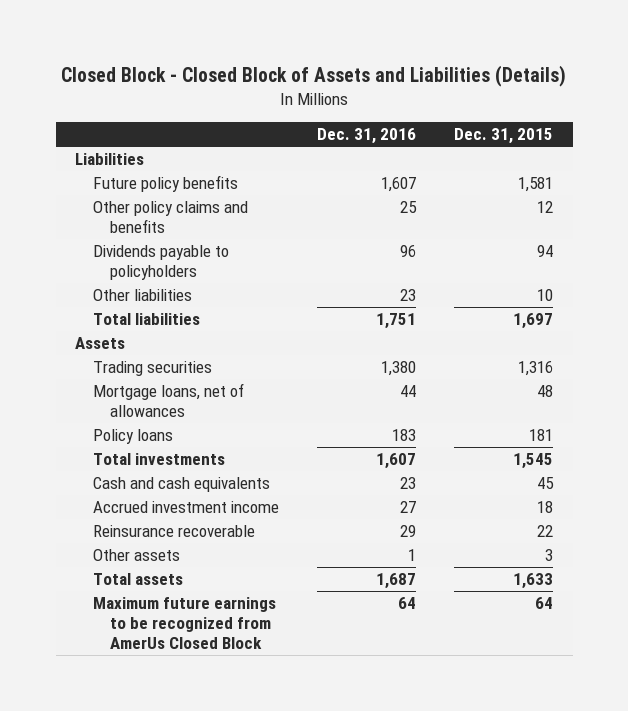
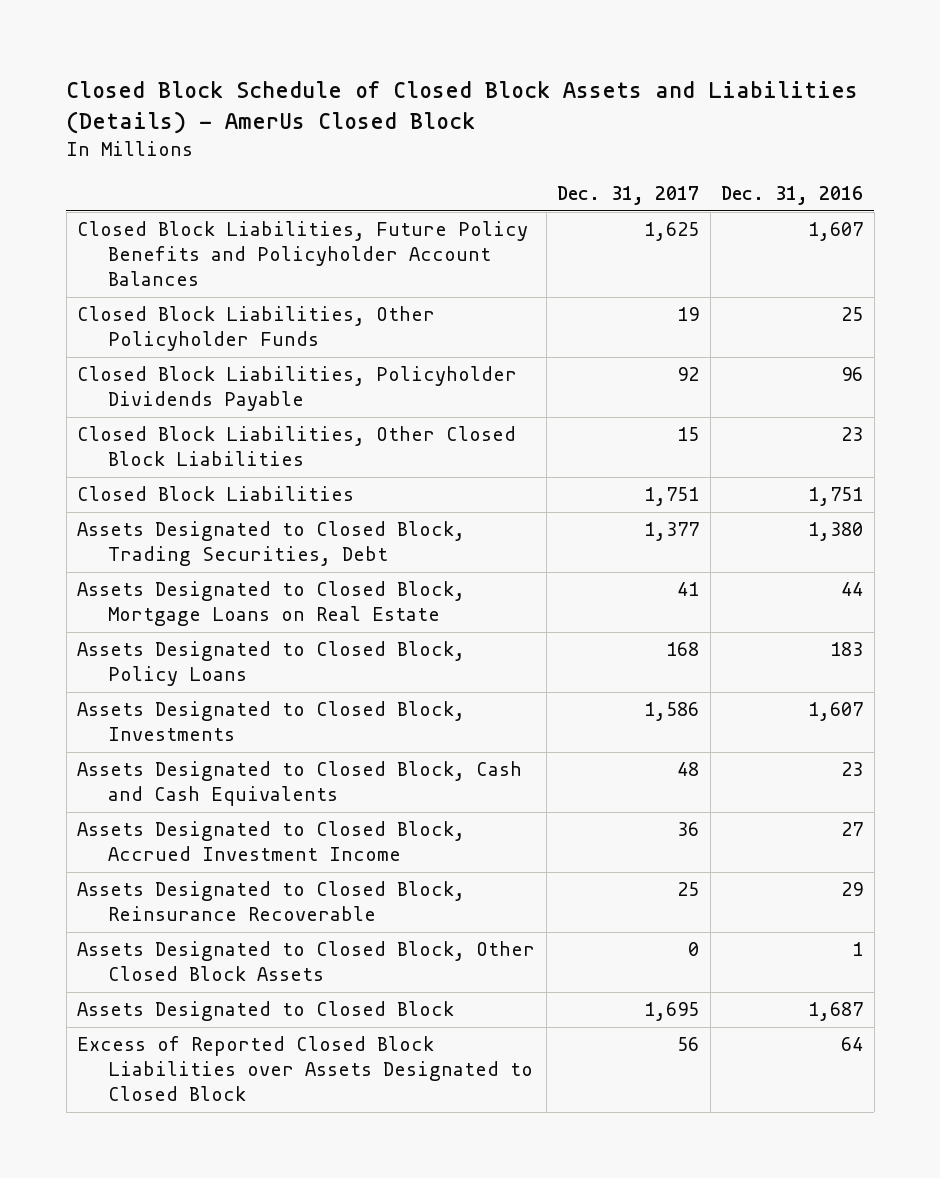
- Closed Block - Closed Block of Assets and Liabilities (Details)
+ Closed Block Schedule of Closed Block Assets and Liabilities (Details) - AmerUs Closed Block
- | Dec. 31, 2016 | Dec. 31, 2015
+ | Dec. 31, 2017 | Dec. 31, 2016
- Liabilities
- Future policy benefits | 1,607 | 1,581
- Other policy claims and benefits | 25 | 12
- Dividends payable to policyholders | 96 | 94
- Other liabilities | 23 | 10
- Total liabilities | 1,751 | 1,697
- Assets
- Trading securities | 1,380 | 1,316
- Mortgage loans, net of allowances | 44 | 48
- Policy loans | 183 | 181
- Total investments | 1,607 | 1,545
- Cash and cash equivalents | 23 | 45
- Accrued investment income | 27 | 18
- Reinsurance recoverable | 29 | 22
- Other assets | 1 | 3
- Total assets | 1,687 | 1,633
- Maximum future earnings to be recognized from AmerUs Closed Block | 64 | 64
+ Closed Block Liabilities, Future Policy Benefits and Policyholder Account Balances | 1,625 | 1,607
+ Closed Block Liabilities, Other Policyholder Funds | 19 | 25
+ Closed Block Liabilities, Policyholder Dividends Payable | 92 | 96
+ Closed Block Liabilities, Other Closed Block Liabilities | 15 | 23
+ Closed Block Liabilities | 1,751 | 1,751
+ Assets Designated to Closed Block, Trading Securities, Debt | 1,377 | 1,380
+ Assets Designated to Closed Block, Mortgage Loans on Real Estate | 41 | 44
+ Assets Designated to Closed Block, Policy Loans | 168 | 183
+ Assets Designated to Closed Block, Investments | 1,586 | 1,607
+ Assets Designated to Closed Block, Cash and Cash Equivalents | 48 | 23
+ Assets Designated to Closed Block, Accrued Investment Income | 36 | 27
+ Assets Designated to Closed Block, Reinsurance Recoverable | 25 | 29
+ Assets Designated to Closed Block, Other Closed Block Assets | 0 | 1
+ Assets Designated to Closed Block | 1,695 | 1,687
+ Excess of Reported Closed Block Liabilities over Assets Designated to Closed Block | 56 | 64

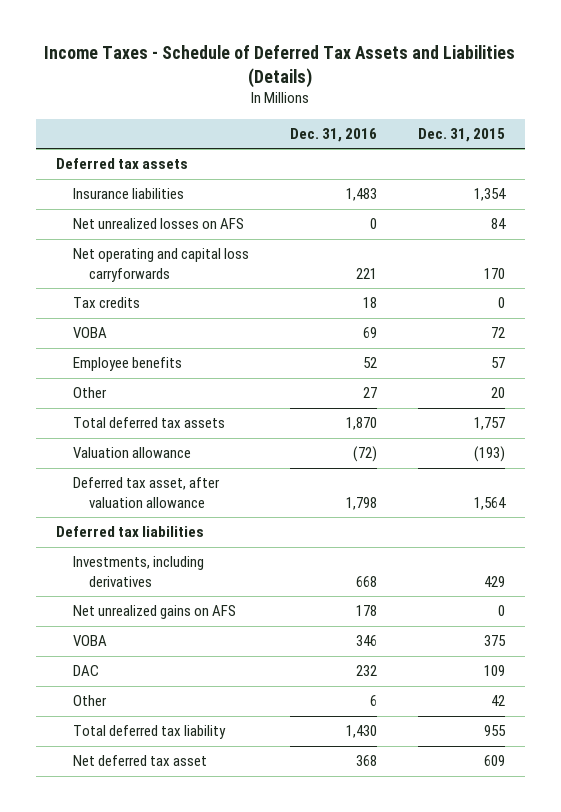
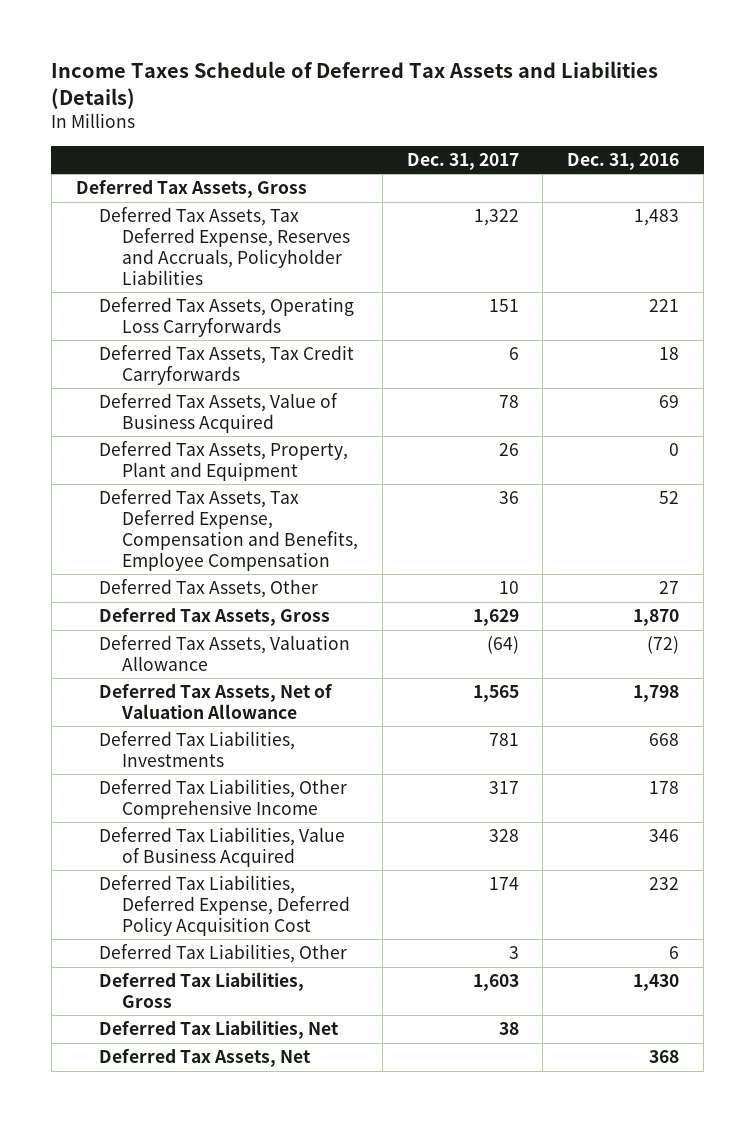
- Income Taxes - Schedule of Deferred Tax Assets and Liabilities (Details)
+ Income Taxes Schedule of Deferred Tax Assets and Liabilities (Details)
- | Dec. 31, 2016 | Dec. 31, 2015
+ | Dec. 31, 2017 | Dec. 31, 2016
- Deferred tax assets
- Insurance liabilities | 1,483 | 1,354
- Net unrealized losses on AFS | 0 | 84
- Net operating and capital loss carryforwards | 221 | 170
- Tax credits | 18 | 0
- VOBA | 69 | 72
- Employee benefits | 52 | 57
- Other | 27 | 20
- Total deferred tax assets | 1,870 | 1,757
- Valuation allowance | (72) | (193)
- Deferred tax asset, after valuation allowance | 1,798 | 1,564
- Deferred tax liabilities
- Investments, including derivatives | 668 | 429
- Net unrealized gains on AFS | 178 | 0
- VOBA | 346 | 375
- DAC | 232 | 109
- Other | 6 | 42
- Total deferred tax liability | 1,430 | 955
- Net deferred tax asset | 368 | 609
+ Deferred Tax Assets, Gross
+ Deferred Tax Assets, Tax Deferred Expense, Reserves and Accruals, Policyholder Liabilities | 1,322 | 1,483
+ Deferred Tax Assets, Operating Loss Carryforwards | 151 | 221
+ Deferred Tax Assets, Tax Credit Carryforwards | 6 | 18
+ Deferred Tax Assets, Value of Business Acquired | 78 | 69
+ Deferred Tax Assets, Property, Plant and Equipment | 26 | 0
+ Deferred Tax Assets, Tax Deferred Expense, Compensation and Benefits, Employee Compensation | 36 | 52
+ Deferred Tax Assets, Other | 10 | 27
+ Deferred Tax Assets, Gross | 1,629 | 1,870
+ Deferred Tax Assets, Valuation Allowance | (64) | (72)
+ Deferred Tax Assets, Net of Valuation Allowance | 1,565 | 1,798
+ Deferred Tax Liabilities, Investments | 781 | 668
+ Deferred Tax Liabilities, Other Comprehensive Income | 317 | 178
+ Deferred Tax Liabilities, Value of Business Acquired | 328 | 346
+ Deferred Tax Liabilities, Deferred Expense, Deferred Policy Acquisition Cost | 174 | 232
+ Deferred Tax Liabilities, Other | 3 | 6
+ Deferred Tax Liabilities, Gross | 1,603 | 1,430
+ Deferred Tax Liabilities, Net | 38 |
+ Deferred Tax Assets, Net | | 368

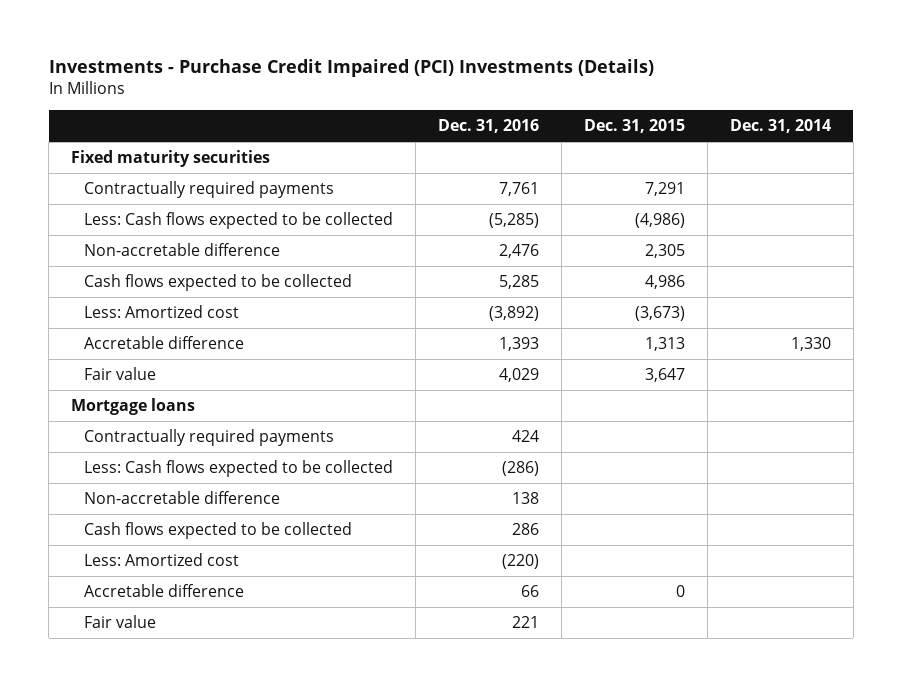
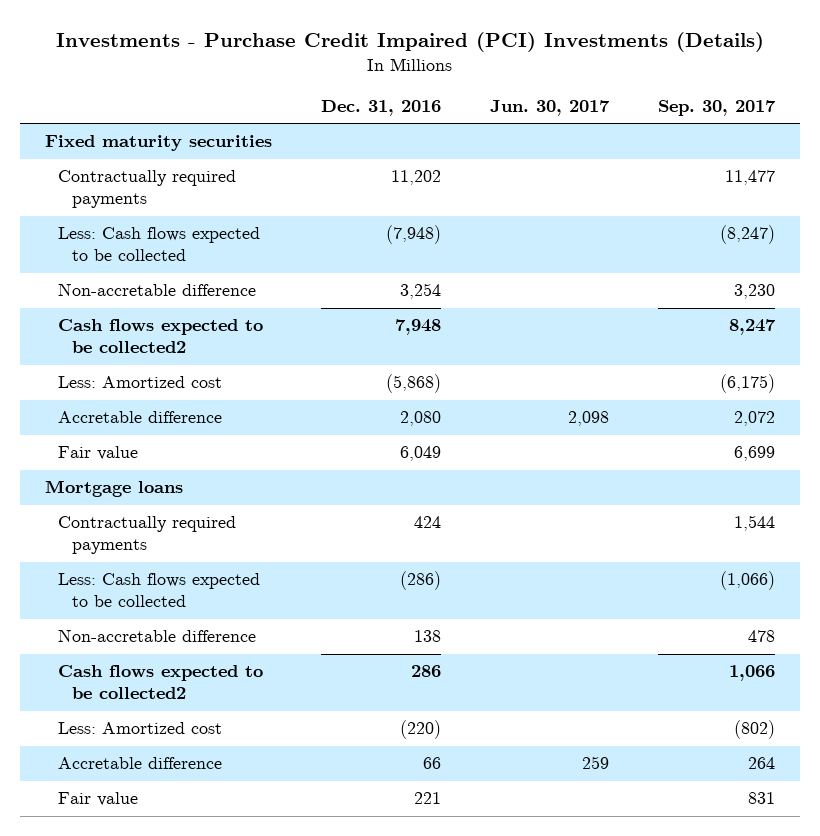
- | Dec. 31, 2016 | Dec. 31, 2015 | Dec. 31, 2014
+ | Dec. 31, 2016 | Jun. 30, 2017 | Sep. 30, 2017
- Contractually required payments | 7,761 | 7,291 |
- Less: Cash flows expected to be collected | (5,285) | (4,986) |
- Non-accretable difference | 2,476 | 2,305 |
- Cash flows expected to be collected | 5,285 | 4,986 |
- Less: Amortized cost | (3,892) | (3,673) |
- Accretable difference | 1,393 | 1,313 | 1,330
- Fair value | 4,029 | 3,647 |
+ Contractually required payments | 11,202 | | 11,477
+ Less: Cash flows expected to be collected | (7,948) | | (8,247)
+ Non-accretable difference | 3,254 | | 3,230
+ Cash flows expected to be collected2 | 7,948 | | 8,247
+ Less: Amortized cost | (5,868) | | (6,175)
+ Accretable difference | 2,080 | 2,098 | 2,072
+ Fair value | 6,049 | | 6,699
- Cash flows expected to be collected | 286 | |
+ Cash flows expected to be collected2 | 286 | | 1,066

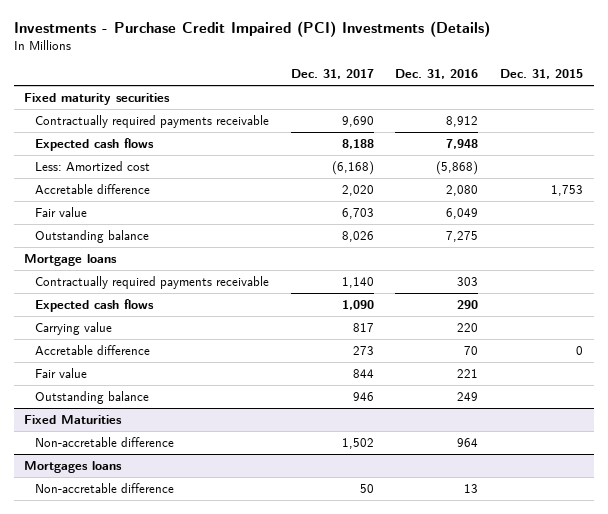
- | Dec. 31, 2016 | Jun. 30, 2017 | Sep. 30, 2017
+ | Dec. 31, 2017 | Dec. 31, 2016 | Dec. 31, 2015
- Contractually required payments | 11,202 | | 11,477
- Less: Cash flows expected to be collected | (7,948) | | (8,247)
- Non-accretable difference | 3,254 | | 3,230
- Cash flows expected to be collected2 | 7,948 | | 8,247
+ Contractually required payments receivable | 9,690 | 8,912 |
+ Expected cash flows | 8,188 | 7,948 |
+ Outstanding balance | 8,026 | 7,275 |
- Contractually required payments | 424 | | 1,544
- Less: Cash flows expected to be collected | (286) | | (1,066)
- Non-accretable difference | 138 | | 478
- Cash flows expected to be collected2 | 286 | | 1,066
- Less: Amortized cost | (220) | | (802)
- Accretable difference | 66 | 259 | 264
+ Contractually required payments receivable | 1,140 | 303 |
+ Expected cash flows | 1,090 | 290 |
+ Carrying value | 817 | 220 |
+ Accretable difference | 273 | 70 | 0
+ Outstanding balance | 946 | 249 |
+ Fixed Maturities
+ Non-accretable difference | 1,502 | 964 |
+ Mortgages loans
+ Non-accretable difference | 50 | 13 |

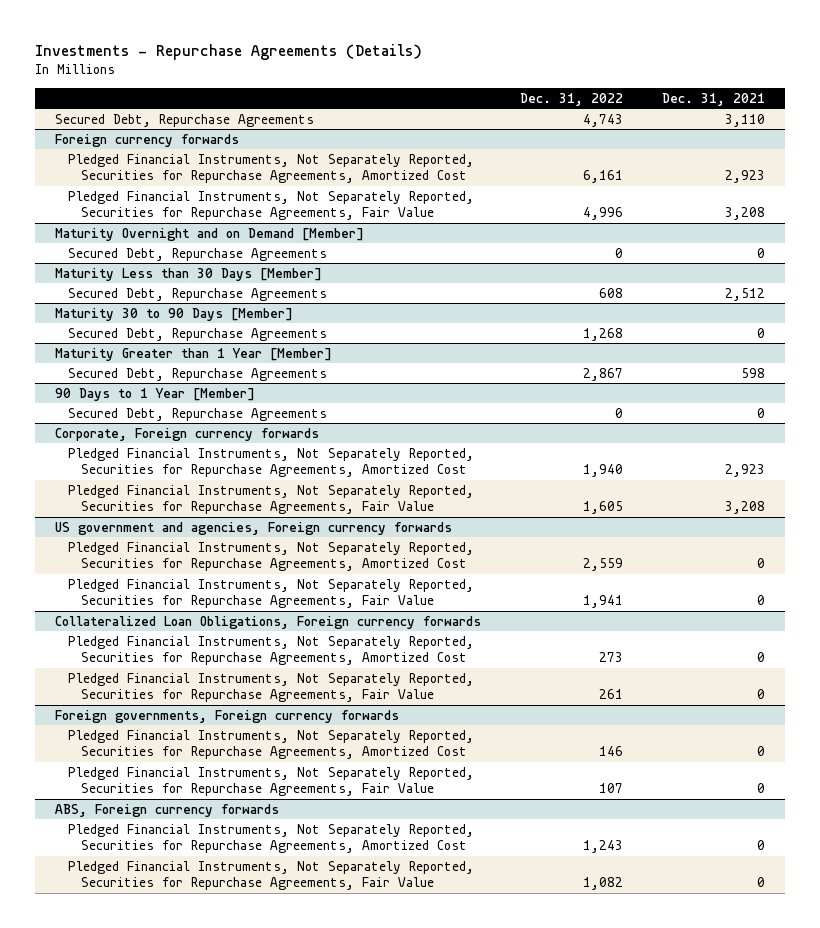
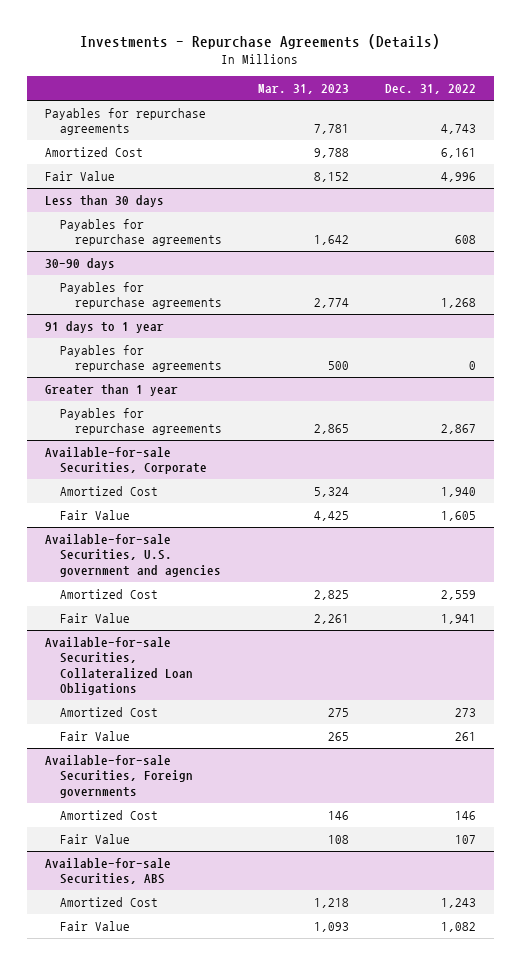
- | Dec. 31, 2022 | Dec. 31, 2021
+ | Mar. 31, 2023 | Dec. 31, 2022
- Secured Debt, Repurchase Agreements | 4,743 | 3,110
- Foreign currency forwards
- Pledged Financial Instruments, Not Separately Reported, Securities for Repurchase Agreements, Amortized Cost | 6,161 | 2,923
- Pledged Financial Instruments, Not Separately Reported, Securities for Repurchase Agreements, Fair Value | 4,996 | 3,208
- Maturity Overnight and on Demand [Member]
- Secured Debt, Repurchase Agreements | 0 | 0
- Maturity Less than 30 Days [Member]
- Secured Debt, Repurchase Agreements | 608 | 2,512
- Maturity 30 to 90 Days [Member]
- Secured Debt, Repurchase Agreements | 1,268 | 0
- Maturity Greater than 1 Year [Member]
- Secured Debt, Repurchase Agreements | 2,867 | 598
- 90 Days to 1 Year [Member]
- Secured Debt, Repurchase Agreements | 0 | 0
- Corporate, Foreign currency forwards
- Pledged Financial Instruments, Not Separately Reported, Securities for Repurchase Agreements, Amortized Cost | 1,940 | 2,923
- Pledged Financial Instruments, Not Separately Reported, Securities for Repurchase Agreements, Fair Value | 1,605 | 3,208
- US government and agencies, Foreign currency forwards
- Pledged Financial Instruments, Not Separately Reported, Securities for Repurchase Agreements, Amortized Cost | 2,559 | 0
- Pledged Financial Instruments, Not Separately Reported, Securities for Repurchase Agreements, Fair Value | 1,941 | 0
- Collateralized Loan Obligations, Foreign currency forwards
- Pledged Financial Instruments, Not Separately Reported, Securities for Repurchase Agreements, Amortized Cost | 273 | 0
- Pledged Financial Instruments, Not Separately Reported, Securities for Repurchase Agreements, Fair Value | 261 | 0
- Foreign governments, Foreign currency forwards
- Pledged Financial Instruments, Not Separately Reported, Securities for Repurchase Agreements, Amortized Cost | 146 | 0
- Pledged Financial Instruments, Not Separately Reported, Securities for Repurchase Agreements, Fair Value | 107 | 0
- ABS, Foreign currency forwards
- Pledged Financial Instruments, Not Separately Reported, Securities for Repurchase Agreements, Amortized Cost | 1,243 | 0
- Pledged Financial Instruments, Not Separately Reported, Securities for Repurchase Agreements, Fair Value | 1,082 | 0
+ Payables for repurchase agreements | 7,781 | 4,743
+ Amortized Cost | 9,788 | 6,161
+ Fair Value | 8,152 | 4,996
+ Less than 30 days
+ Payables for repurchase agreements | 1,642 | 608
+ 30-90 days
+ Payables for repurchase agreements | 2,774 | 1,268
+ 91 days to 1 year
+ Payables for repurchase agreements | 500 | 0
+ Greater than 1 year
+ Payables for repurchase agreements | 2,865 | 2,867
+ Available-for-sale Securities, Corporate
+ Amortized Cost | 5,324 | 1,940
+ Fair Value | 4,425 | 1,605
+ Available-for-sale Securities, U.S. government and agencies
+ Amortized Cost | 2,825 | 2,559
+ Fair Value | 2,261 | 1,941
+ Available-for-sale Securities, Collateralized Loan Obligations
+ Amortized Cost | 275 | 273
+ Fair Value | 265 | 261
+ Available-for-sale Securities, Foreign governments
+ Amortized Cost | 146 | 146
+ Fair Value | 108 | 107
+ Available-for-sale Securities, ABS
+ Amortized Cost | 1,218 | 1,243
+ Fair Value | 1,093 | 1,082

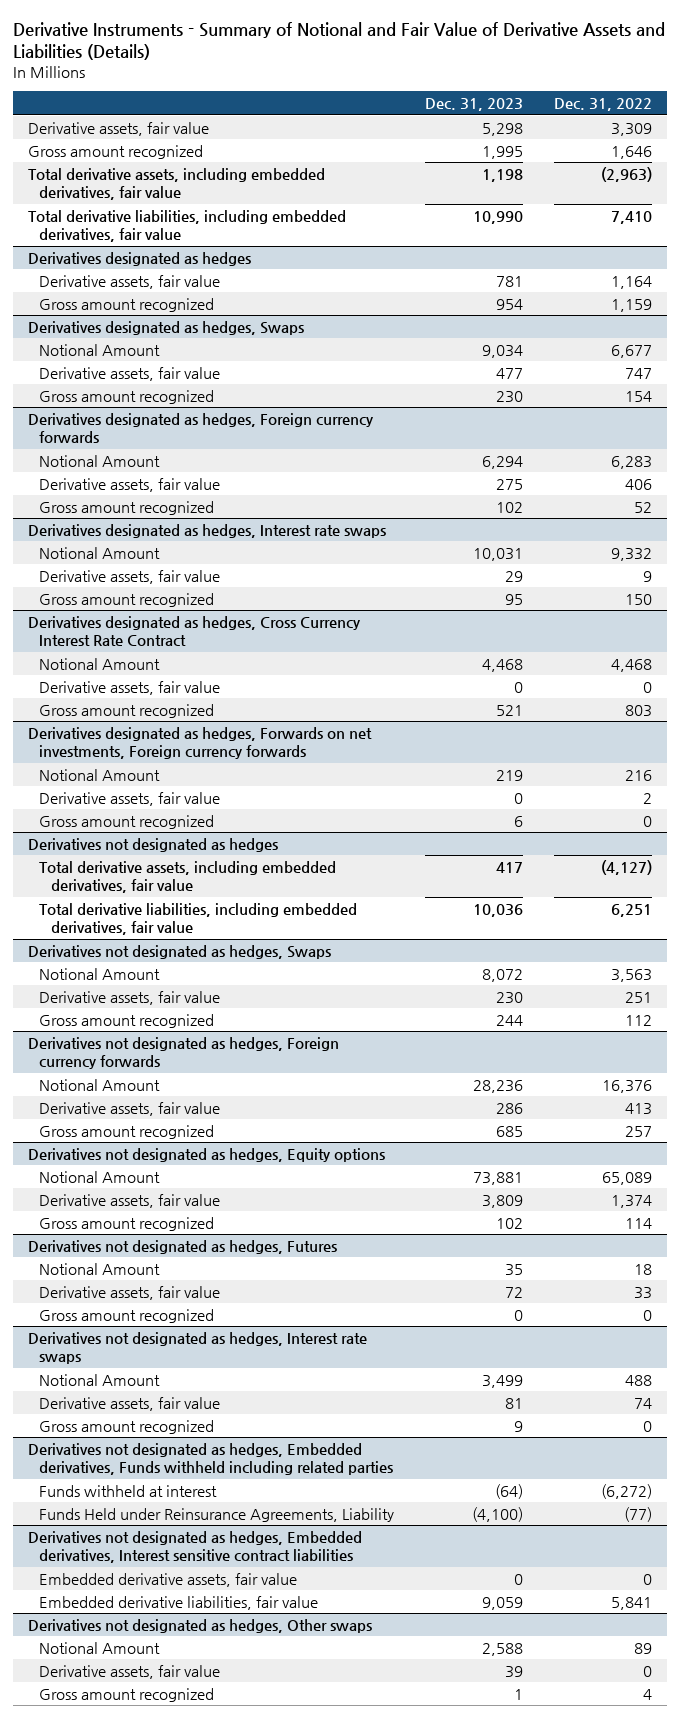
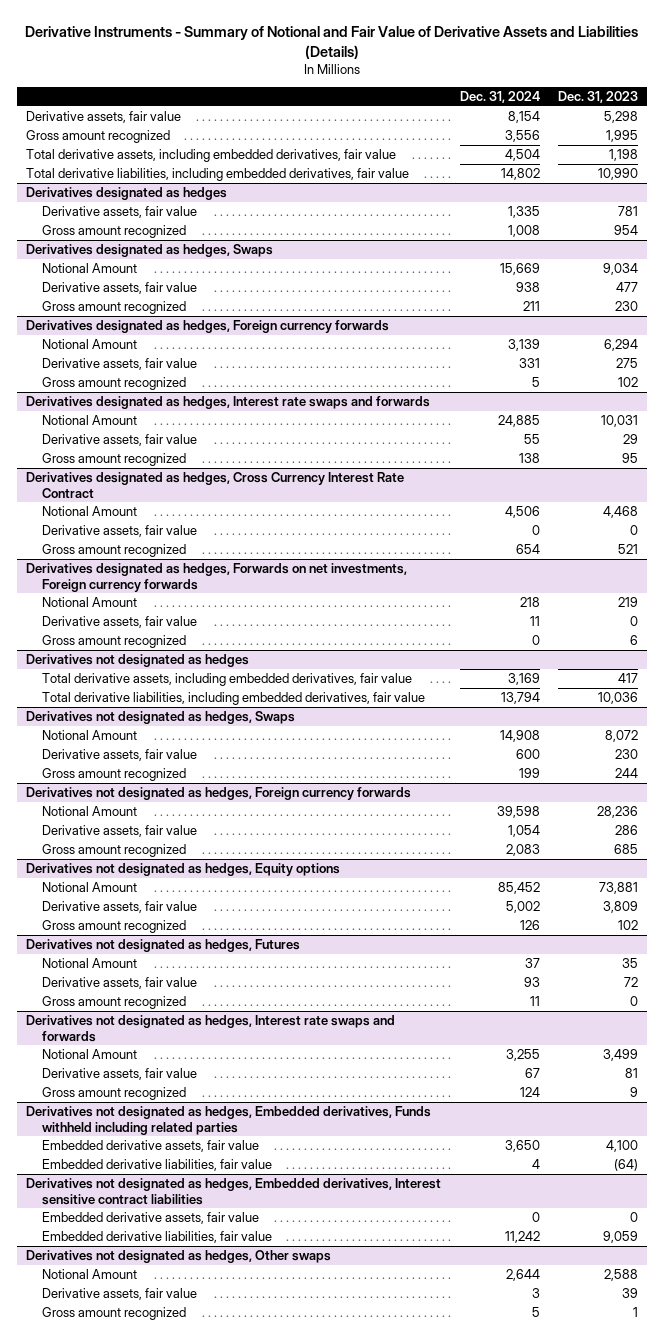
- | Dec. 31, 2023 | Dec. 31, 2022
+ | Dec. 31, 2024 | Dec. 31, 2023
- Derivatives designated as hedges, Interest rate swaps
+ Derivatives designated as hedges, Interest rate swaps and forwards
- Derivatives not designated as hedges, Interest rate swaps
+ Derivatives not designated as hedges, Interest rate swaps and forwards
@ Derivatives not designated as hedges, Embedded derivatives, Funds withheld including related parties
- Funds withheld at interest | (64) | (6,272)
- Funds Held under Reinsurance Agreements, Liability | (4,100) | (77)
+ Embedded derivative assets, fair value | 3,650 | 4,100
+ Embedded derivative liabilities, fair value | 4 | (64)

